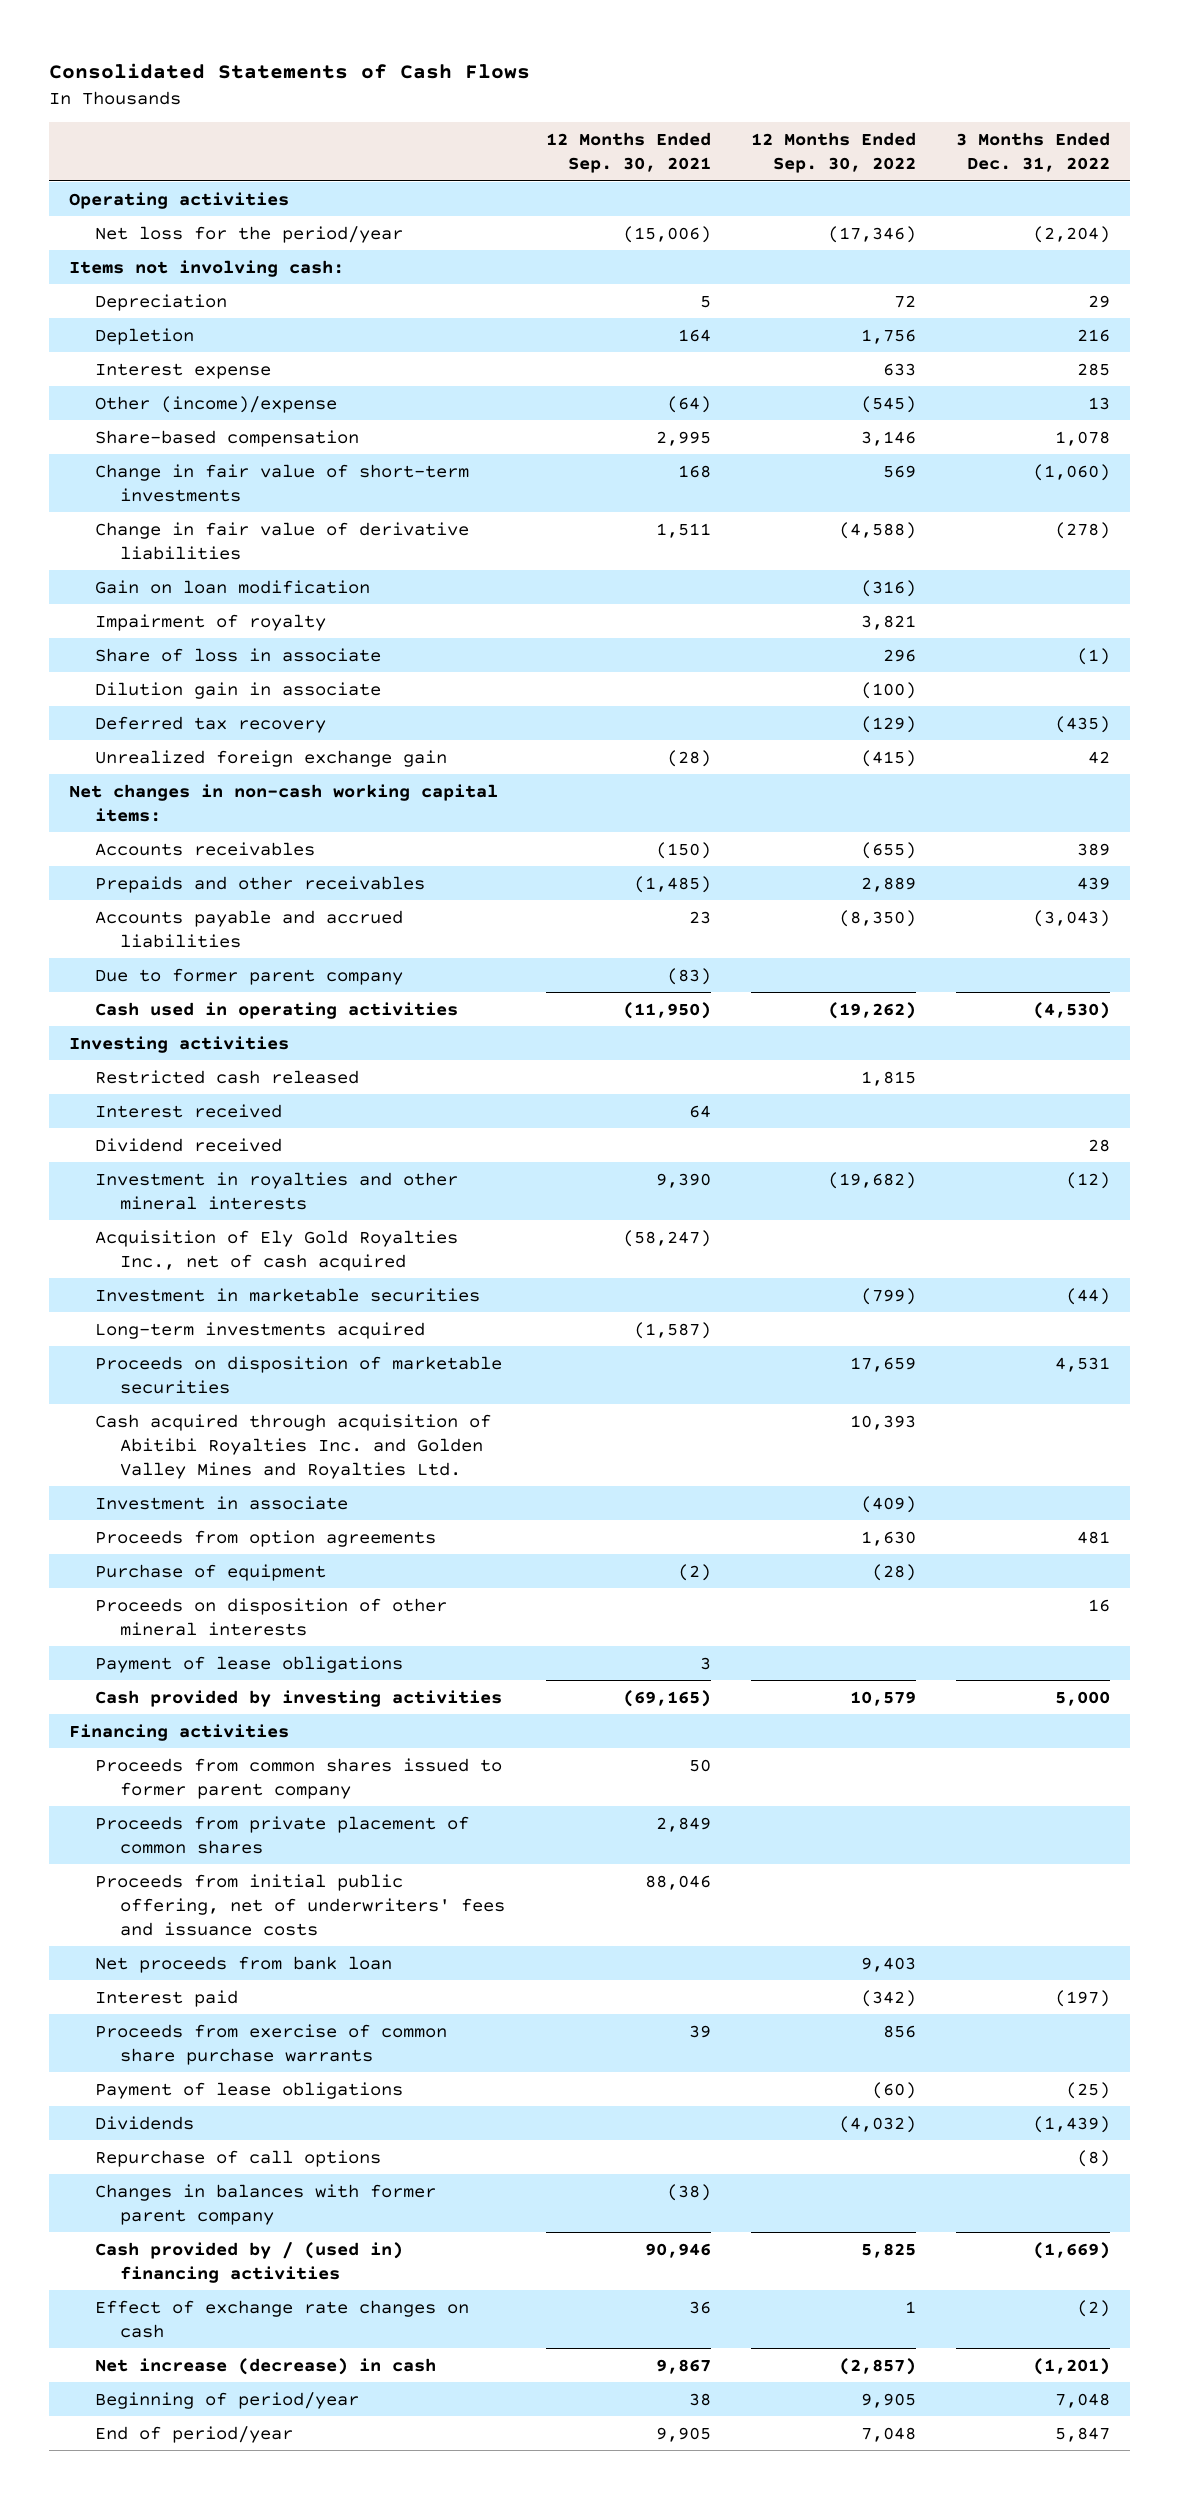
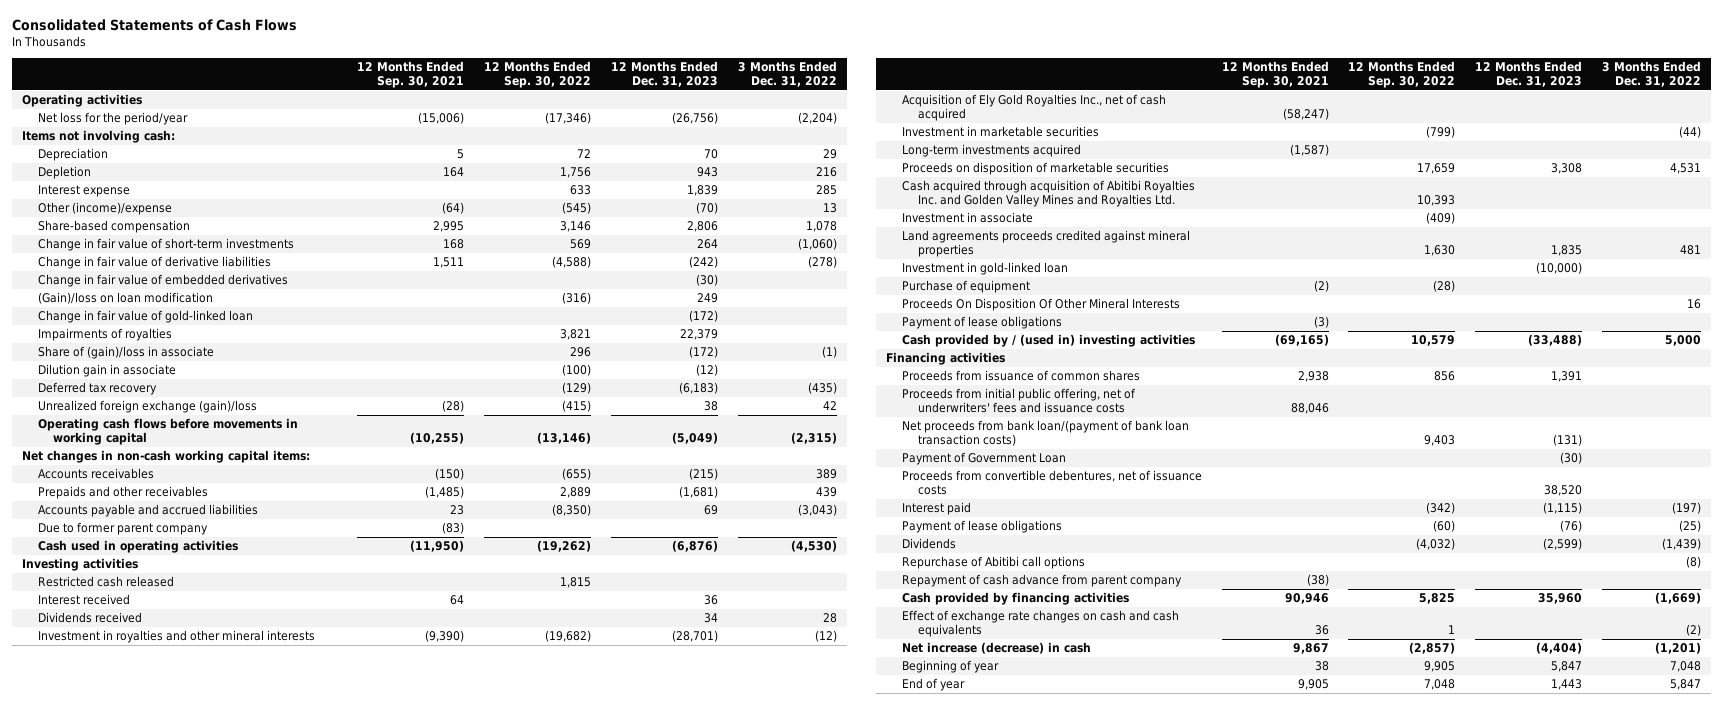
- | 12 Months Ended Sep. 30, 2021 | 12 Months Ended Sep. 30, 2022 | 3 Months Ended Dec. 31, 2022
+ | 12 Months Ended Sep. 30, 2021 | 12 Months Ended Sep. 30, 2022 | 12 Months Ended Dec. 31, 2023 | 3 Months Ended Dec. 31, 2022
- Gain on loan modification | | (316) |
- Impairment of royalty | | 3,821 |
- Share of loss in associate | | 296 | (1)
+ Change in fair value of embedded derivatives | | | (30) |
+ (Gain)/loss on loan modification | | (316) | 249 |
+ Change in fair value of gold-linked loan | | | (172) |
+ Impairments of royalties | | 3,821 | 22,379 |
+ Share of (gain)/loss in associate | | 296 | (172) | (1)
- Unrealized foreign exchange gain | (28) | (415) | 42
+ Unrealized foreign exchange (gain)/loss | (28) | (415) | 38 | 42
+ Operating cash flows before movements in working capital | (10,255) | (13,146) | (5,049) | (2,315)
- Dividend received | | | 28
- Investment in royalties and other mineral interests | 9,390 | (19,682) | (12)
+ Dividends received | | | 34 | 28
+ Investment in royalties and other mineral interests | (9,390) | (19,682) | (28,701) | (12)
- Proceeds from option agreements | | 1,630 | 481
+ Land agreements proceeds credited against mineral properties | | 1,630 | 1,835 | 481
+ Investment in gold-linked loan | | | (10,000) |
- Proceeds on disposition of other mineral interests | | | 16
- Payment of lease obligations | 3 | |
- Cash provided by investing activities | (69,165) | 10,579 | 5,000
+ Proceeds On Disposition Of Other Mineral Interests | | | | 16
+ Payment of lease obligations | (3) | | |
+ Cash provided by / (used in) investing activities | (69,165) | 10,579 | (33,488) | 5,000
- Proceeds from common shares issued to former parent company | 50 | |
- Proceeds from private placement of common shares | 2,849 | |
+ Proceeds from issuance of common shares | 2,938 | 856 | 1,391 |
- Net proceeds from bank loan | | 9,403 |
+ Net proceeds from bank loan/(payment of bank loan transaction costs) | | 9,403 | (131) |
+ Payment of Government Loan | | | (30) |
+ Proceeds from convertible debentures, net of issuance costs | | | 38,520 |
- Proceeds from exercise of common share purchase warrants | 39 | 856 |
- Repurchase of call options | | | (8)
- Changes in balances with former parent company | (38) | |
- Cash provided by / (used in) financing activities | 90,946 | 5,825 | (1,669)
- Effect of exchange rate changes on cash | 36 | 1 | (2)
+ Repurchase of Abitibi call options | | | | (8)
+ Repayment of cash advance from parent company | (38) | | |
+ Cash provided by financing activities | 90,946 | 5,825 | 35,960 | (1,669)
+ Effect of exchange rate changes on cash and cash equivalents | 36 | 1 | | (2)
- Beginning of period/year | 38 | 9,905 | 7,048
- End of period/year | 9,905 | 7,048 | 5,847
+ Beginning of year | 38 | 9,905 | 5,847 | 7,048
+ End of year | 9,905 | 7,048 | 1,443 | 5,847

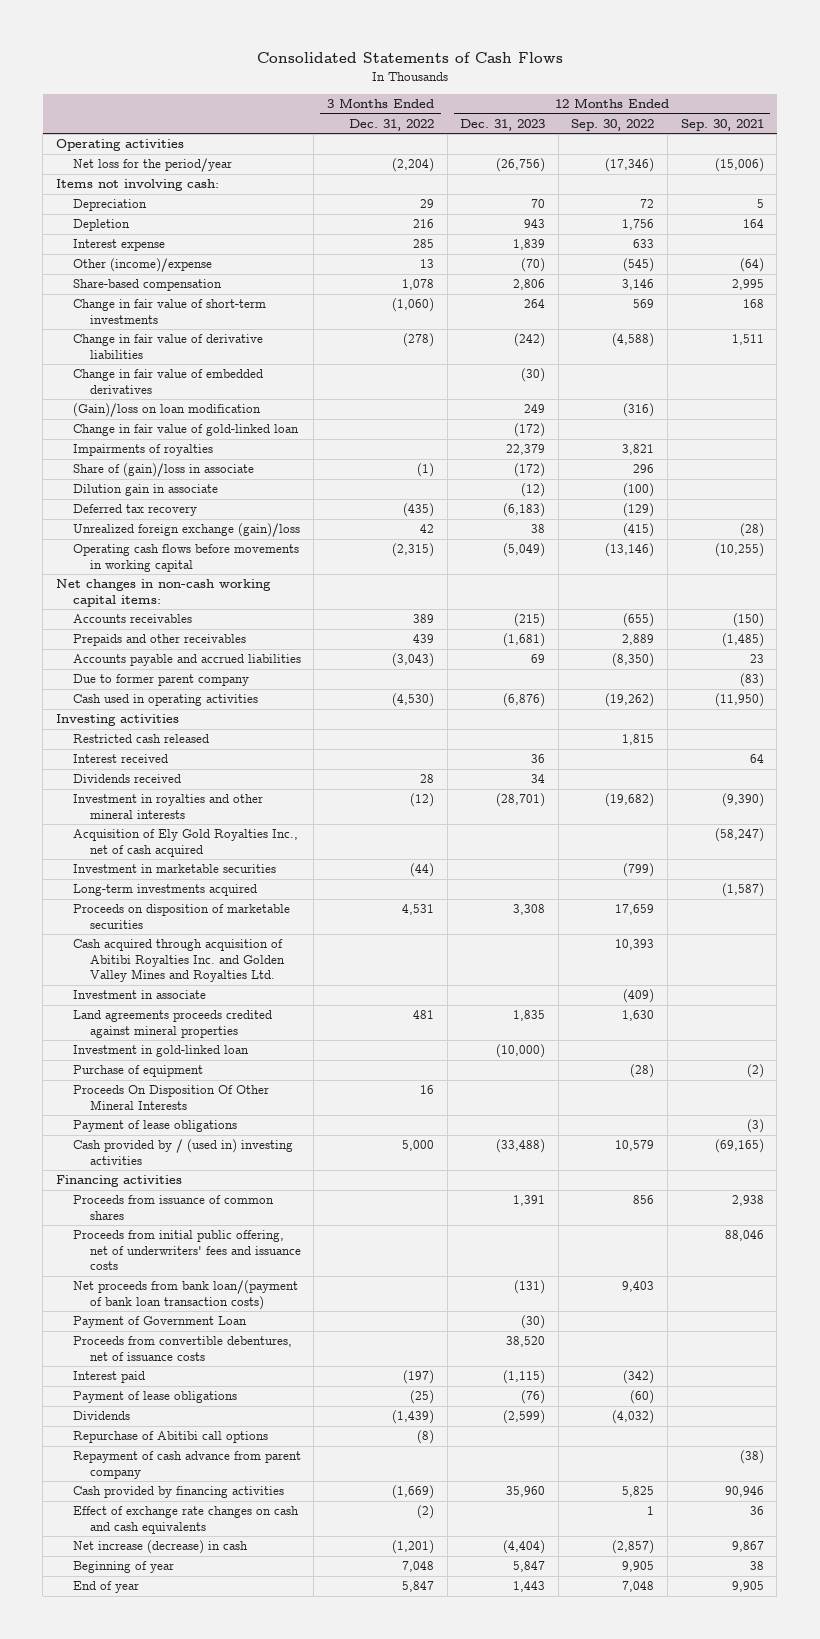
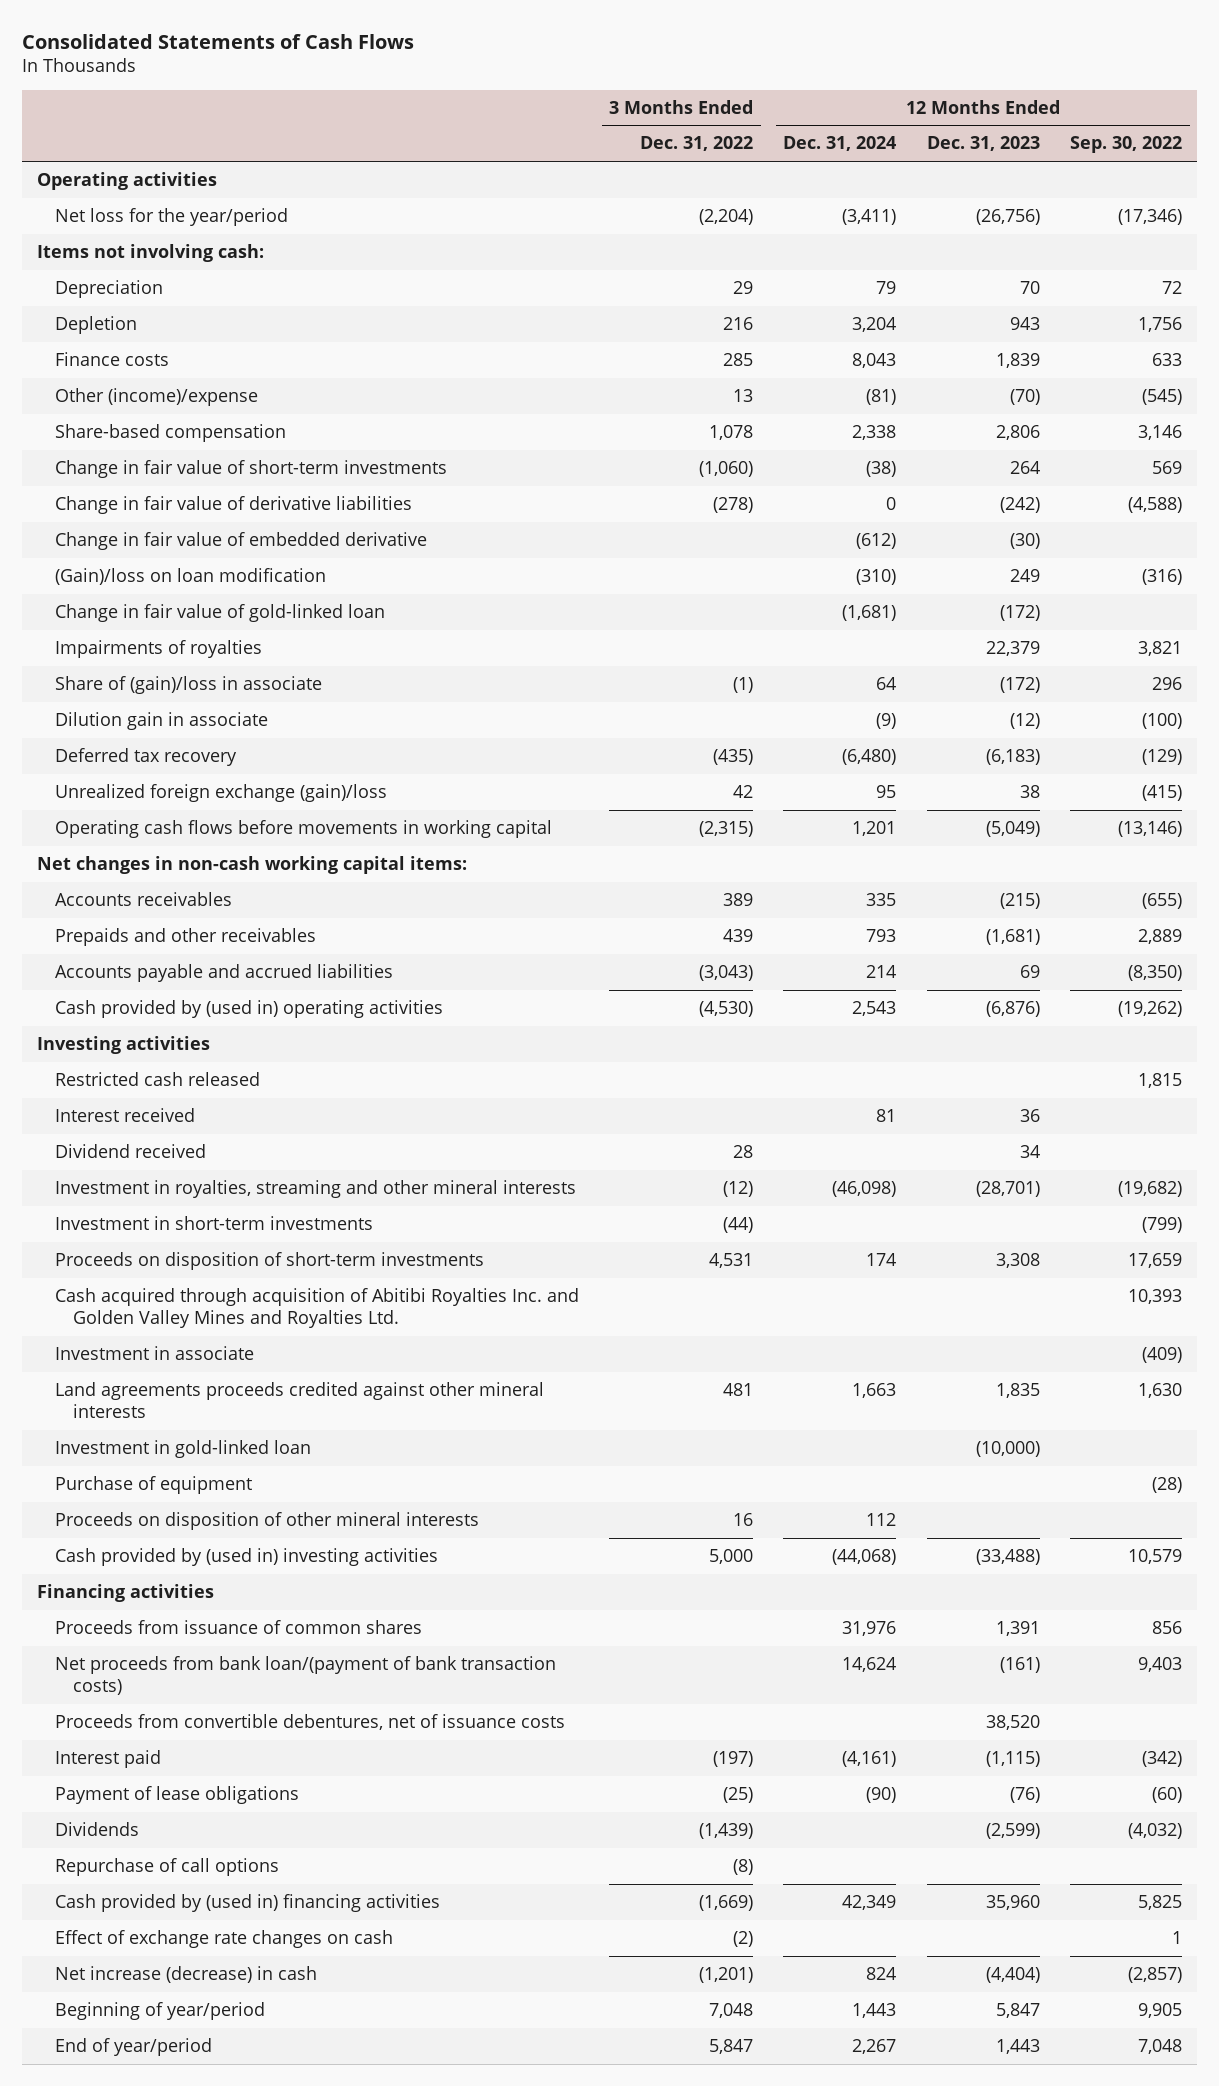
- | 3 Months Ended Dec. 31, 2022 | 12 Months Ended Dec. 31, 2023 | 12 Months Ended Sep. 30, 2022 | 12 Months Ended Sep. 30, 2021
+ | 3 Months Ended Dec. 31, 2022 | 12 Months Ended Dec. 31, 2024 | 12 Months Ended Dec. 31, 2023 | 12 Months Ended Sep. 30, 2022
- Net loss for the period/year | (2,204) | (26,756) | (17,346) | (15,006)
+ Net loss for the year/period | (2,204) | (3,411) | (26,756) | (17,346)
- Interest expense | 285 | 1,839 | 633 |
+ Finance costs | 285 | 8,043 | 1,839 | 633
- Change in fair value of embedded derivatives | | (30) | |
+ Change in fair value of embedded derivative | | (612) | (30) |
- Due to former parent company | | | | (83)
- Cash used in operating activities | (4,530) | (6,876) | (19,262) | (11,950)
+ Cash provided by (used in) operating activities | (4,530) | 2,543 | (6,876) | (19,262)
- Dividends received | 28 | 34 | |
- Investment in royalties and other mineral interests | (12) | (28,701) | (19,682) | (9,390)
- Acquisition of Ely Gold Royalties Inc., net of cash acquired | | | | (58,247)
- Investment in marketable securities | (44) | | (799) |
- Long-term investments acquired | | | | (1,587)
- Proceeds on disposition of marketable securities | 4,531 | 3,308 | 17,659 |
+ Dividend received | 28 | | 34 |
+ Investment in royalties, streaming and other mineral interests | (12) | (46,098) | (28,701) | (19,682)
+ Investment in short-term investments | (44) | | | (799)
+ Proceeds on disposition of short-term investments | 4,531 | 174 | 3,308 | 17,659
- Land agreements proceeds credited against mineral properties | 481 | 1,835 | 1,630 |
+ Land agreements proceeds credited against other mineral interests | 481 | 1,663 | 1,835 | 1,630
- Proceeds On Disposition Of Other Mineral Interests | 16 | | |
- Payment of lease obligations | | | | (3)
- Cash provided by / (used in) investing activities | 5,000 | (33,488) | 10,579 | (69,165)
+ Proceeds on disposition of other mineral interests | 16 | 112 | |
+ Cash provided by (used in) investing activities | 5,000 | (44,068) | (33,488) | 10,579
- Proceeds from initial public offering, net of underwriters' fees and issuance costs | | | | 88,046
- Net proceeds from bank loan/(payment of bank loan transaction costs) | | (131) | 9,403 |
- Payment of Government Loan | | (30) | |
+ Net proceeds from bank loan/(payment of bank transaction costs) | | 14,624 | (161) | 9,403
- Repurchase of Abitibi call options | (8) | | |
- Repayment of cash advance from parent company | | | | (38)
- Cash provided by financing activities | (1,669) | 35,960 | 5,825 | 90,946
- Effect of exchange rate changes on cash and cash equivalents | (2) | | 1 | 36
+ Repurchase of call options | (8) | | |
+ Cash provided by (used in) financing activities | (1,669) | 42,349 | 35,960 | 5,825
+ Effect of exchange rate changes on cash | (2) | | | 1
- Beginning of year | 7,048 | 5,847 | 9,905 | 38
- End of year | 5,847 | 1,443 | 7,048 | 9,905
+ Beginning of year/period | 7,048 | 1,443 | 5,847 | 9,905
+ End of year/period | 5,847 | 2,267 | 1,443 | 7,048

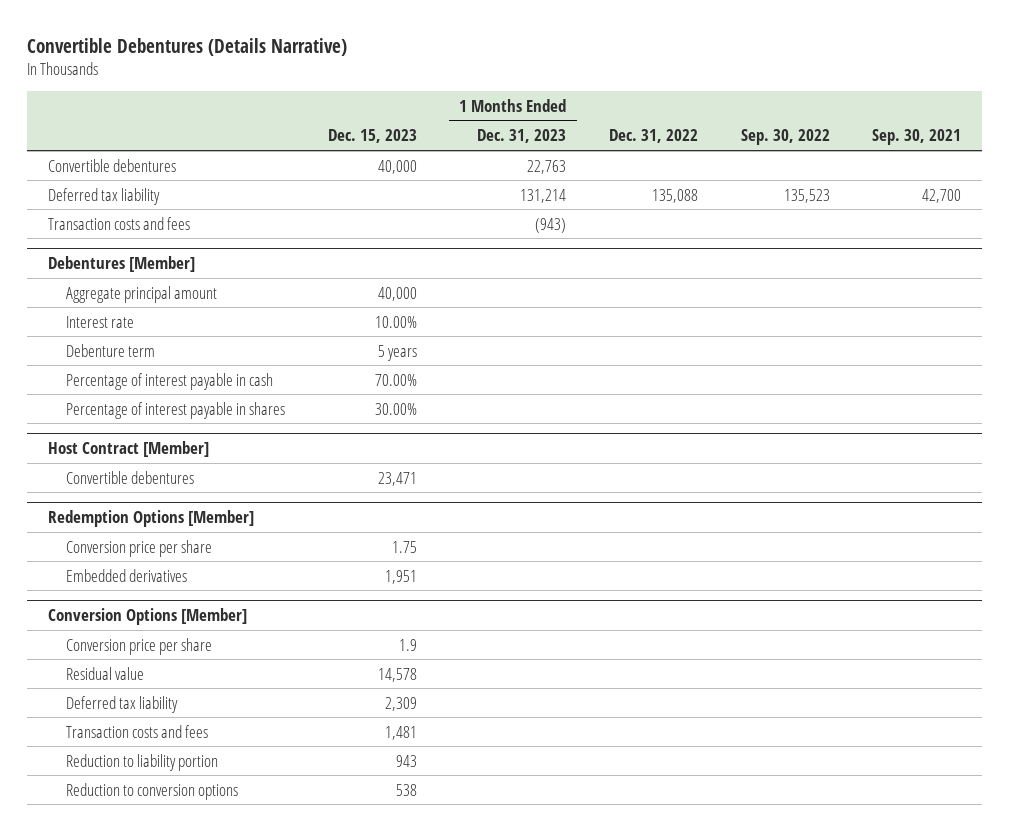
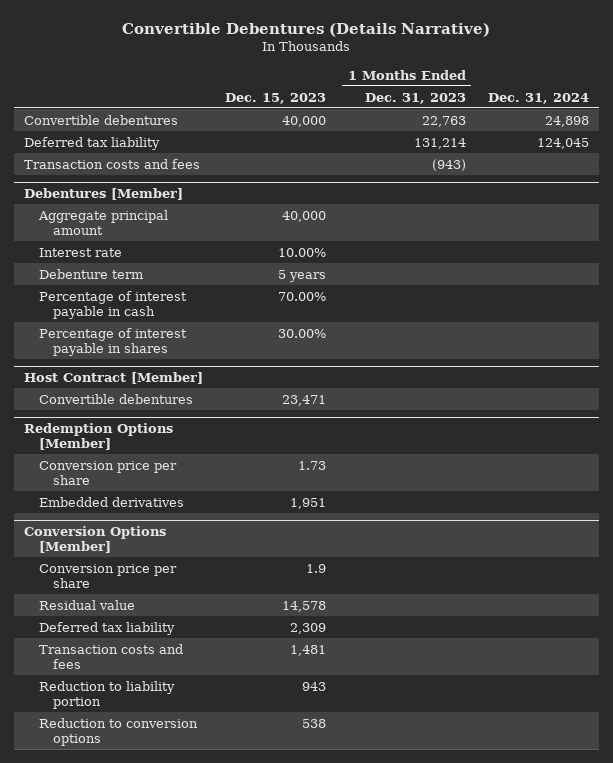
- | Dec. 15, 2023 | 1 Months Ended Dec. 31, 2023 | Dec. 31, 2022 | Sep. 30, 2022 | Sep. 30, 2021
+ | Dec. 15, 2023 | 1 Months Ended Dec. 31, 2023 | Dec. 31, 2024
@ Redemption Options [Member]
- Conversion price per share | 1.75 | | | |
+ Conversion price per share | 1.73 | |

